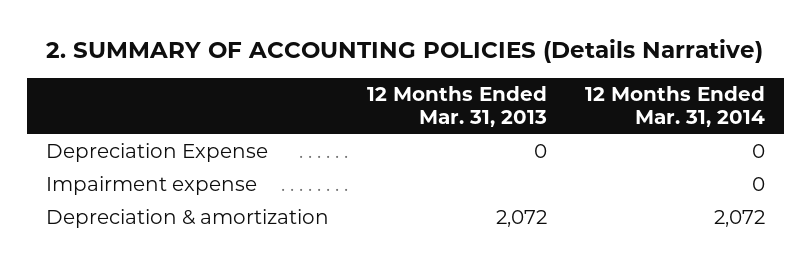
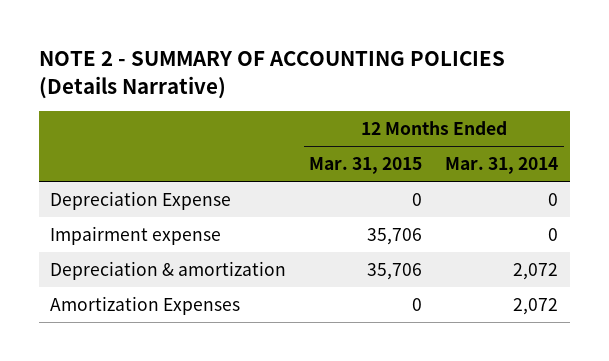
- 2. SUMMARY OF ACCOUNTING POLICIES (Details Narrative)
+ NOTE 2 - SUMMARY OF ACCOUNTING POLICIES (Details Narrative)
- | 12 Months Ended Mar. 31, 2013 | 12 Months Ended Mar. 31, 2014
+ | 12 Months Ended Mar. 31, 2015 | 12 Months Ended Mar. 31, 2014
+ Amortization Expenses | 0 | 2,072

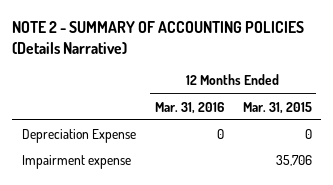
- | 12 Months Ended Mar. 31, 2015 | 12 Months Ended Mar. 31, 2014
+ | 12 Months Ended Mar. 31, 2016 | 12 Months Ended Mar. 31, 2015
- Depreciation & amortization | 35,706 | 2,072
- Amortization Expenses | 0 | 2,072

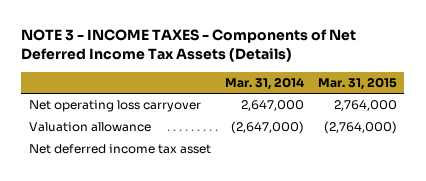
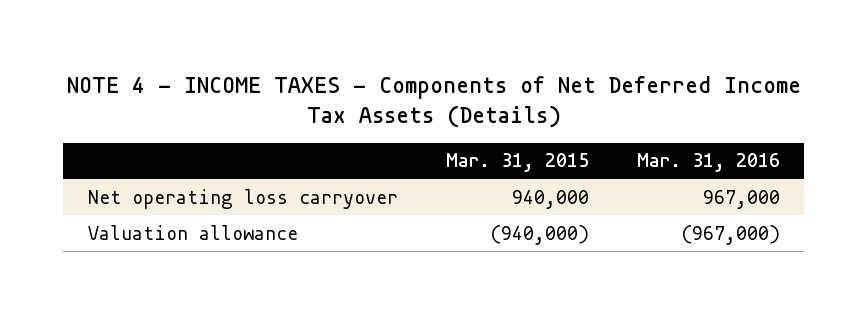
- NOTE 3 - INCOME TAXES - Components of Net Deferred Income Tax Assets (Details)
+ NOTE 4 - INCOME TAXES - Components of Net Deferred Income Tax Assets (Details)
- | Mar. 31, 2014 | Mar. 31, 2015
+ | Mar. 31, 2015 | Mar. 31, 2016
- Net operating loss carryover | 2,647,000 | 2,764,000
- Valuation allowance | (2,647,000) | (2,764,000)
- Net deferred income tax asset
+ Net operating loss carryover | 940,000 | 967,000
+ Valuation allowance | (940,000) | (967,000)

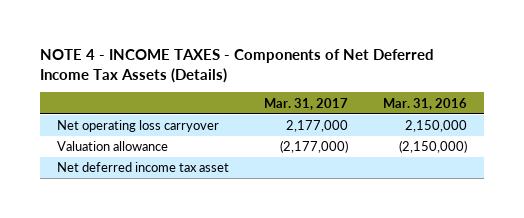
- | Mar. 31, 2015 | Mar. 31, 2016
+ | Mar. 31, 2017 | Mar. 31, 2016
- Net operating loss carryover | 940,000 | 967,000
- Valuation allowance | (940,000) | (967,000)
+ Net operating loss carryover | 2,177,000 | 2,150,000
+ Valuation allowance | (2,177,000) | (2,150,000)
+ Net deferred income tax asset

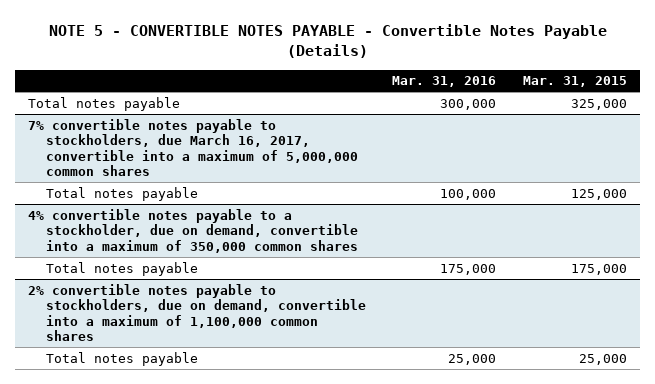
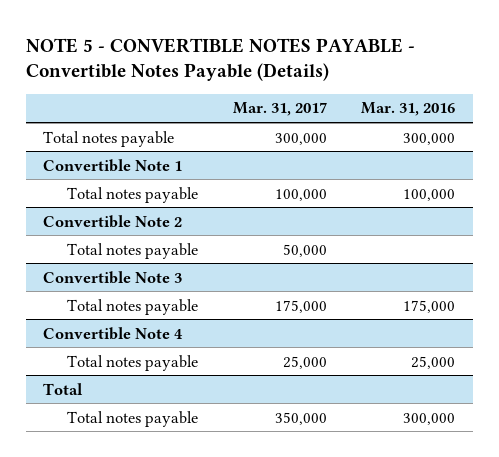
- | Mar. 31, 2016 | Mar. 31, 2015
+ | Mar. 31, 2017 | Mar. 31, 2016
- 7% convertible notes payable to stockholders, due March 16, 2017, convertible into a maximum of 5,000,000 common shares
+ Convertible Note 1
- 4% convertible notes payable to a stockholder, due on demand, convertible into a maximum of 350,000 common shares
+ Convertible Note 2
+ Total notes payable | 50,000 |
+ Convertible Note 3
- 2% convertible notes payable to stockholders, due on demand, convertible into a maximum of 1,100,000 common shares
+ Convertible Note 4
+ Total
+ Total notes payable | 350,000 | 300,000

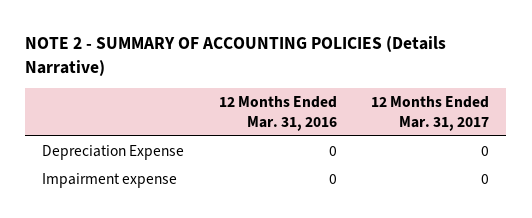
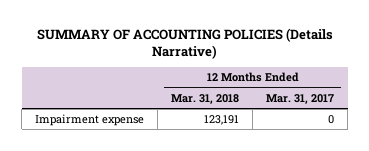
- NOTE 2 - SUMMARY OF ACCOUNTING POLICIES (Details Narrative)
+ SUMMARY OF ACCOUNTING POLICIES (Details Narrative)
- | 12 Months Ended Mar. 31, 2016 | 12 Months Ended Mar. 31, 2017
+ | 12 Months Ended Mar. 31, 2018 | 12 Months Ended Mar. 31, 2017
- Depreciation Expense | 0 | 0

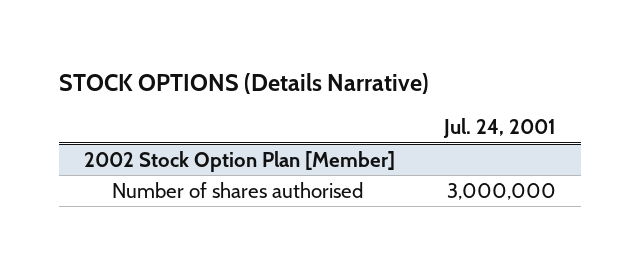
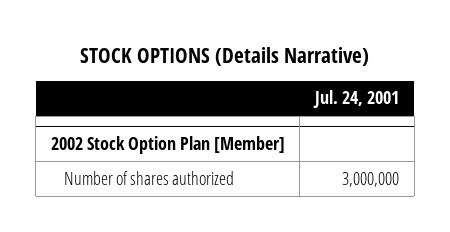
@ 2002 Stock Option Plan [Member]
- Number of shares authorised | 3,000,000
+ Number of shares authorized | 3,000,000

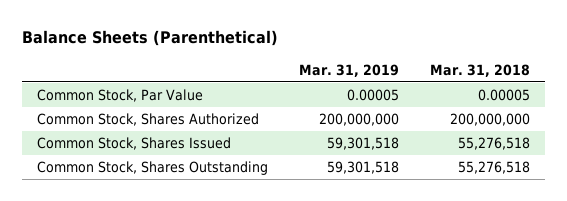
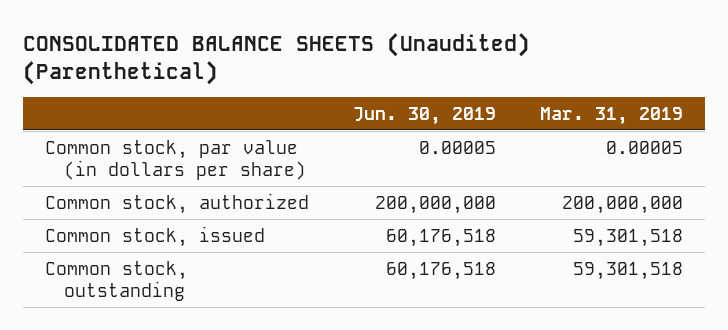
- Balance Sheets (Parenthetical)
+ CONSOLIDATED BALANCE SHEETS (Unaudited) (Parenthetical)
- | Mar. 31, 2019 | Mar. 31, 2018
+ | Jun. 30, 2019 | Mar. 31, 2019
- Common Stock, Par Value | 0.00005 | 0.00005
- Common Stock, Shares Authorized | 200,000,000 | 200,000,000
- Common Stock, Shares Issued | 59,301,518 | 55,276,518
- Common Stock, Shares Outstanding | 59,301,518 | 55,276,518
+ Common stock, par value (in dollars per share) | 0.00005 | 0.00005
+ Common stock, authorized | 200,000,000 | 200,000,000
+ Common stock, issued | 60,176,518 | 59,301,518
+ Common stock, outstanding | 60,176,518 | 59,301,518

